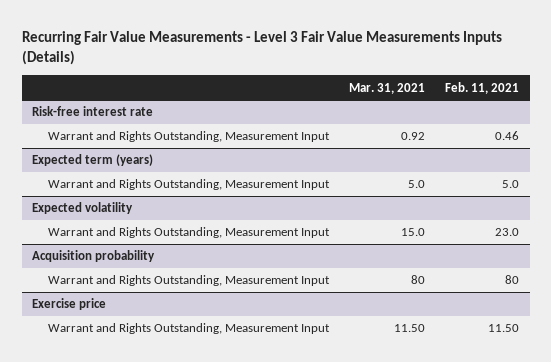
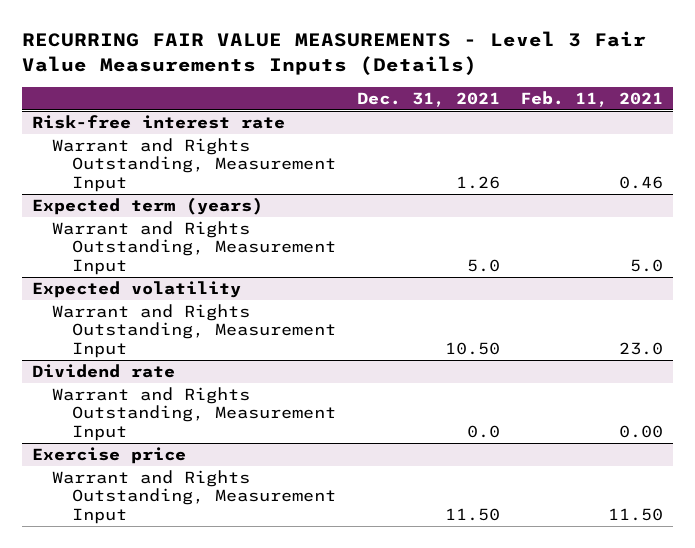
- Recurring Fair Value Measurements - Level 3 Fair Value Measurements Inputs (Details)
+ RECURRING FAIR VALUE MEASUREMENTS - Level 3 Fair Value Measurements Inputs (Details)
- | Mar. 31, 2021 | Feb. 11, 2021
+ | Dec. 31, 2021 | Feb. 11, 2021
- Acquisition probability
- Warrant and Rights Outstanding, Measurement Input | 80 | 80
+ Dividend rate
+ Warrant and Rights Outstanding, Measurement Input | 0.0 | 0.00

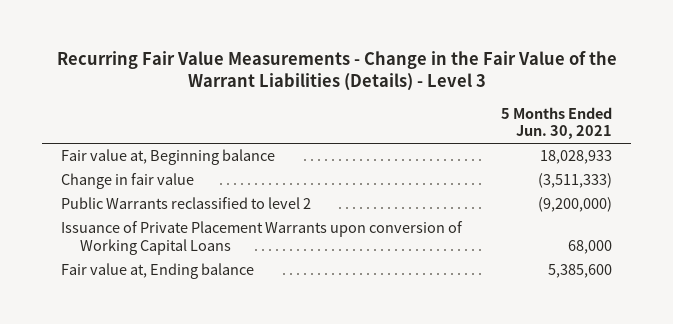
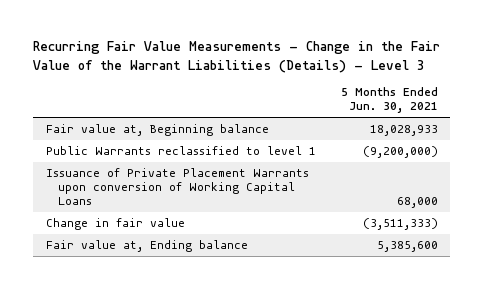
- Public Warrants reclassified to level 2 | (9,200,000)
+ Public Warrants reclassified to level 1 | (9,200,000)
moved down: Change in fair value | (3,511,333)

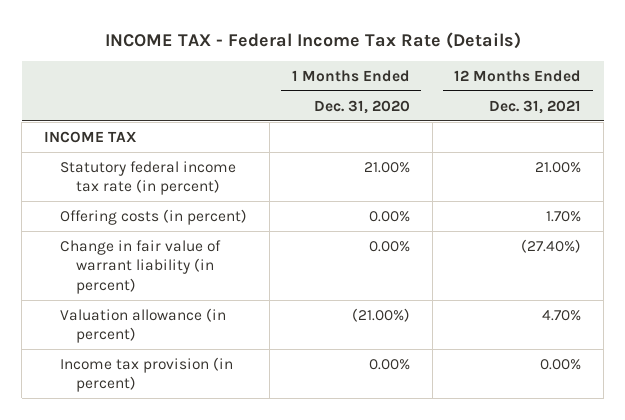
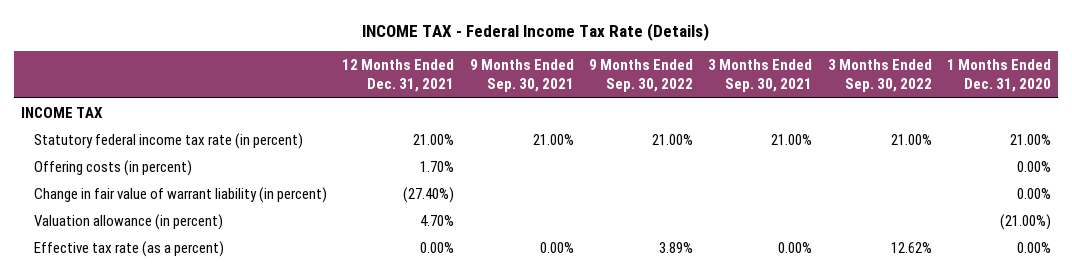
- | 1 Months Ended Dec. 31, 2020 | 12 Months Ended Dec. 31, 2021
+ | 12 Months Ended Dec. 31, 2021 | 9 Months Ended Sep. 30, 2021 | 9 Months Ended Sep. 30, 2022 | 3 Months Ended Sep. 30, 2021 | 3 Months Ended Sep. 30, 2022 | 1 Months Ended Dec. 31, 2020
- Income tax provision (in percent) | 0.00% | 0.00%
+ Effective tax rate (as a percent) | 0.00% | 0.00% | 3.89% | 0.00% | 12.62% | 0.00%

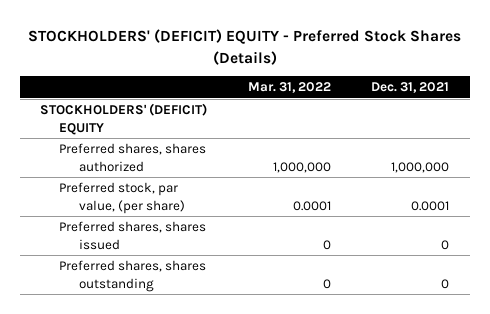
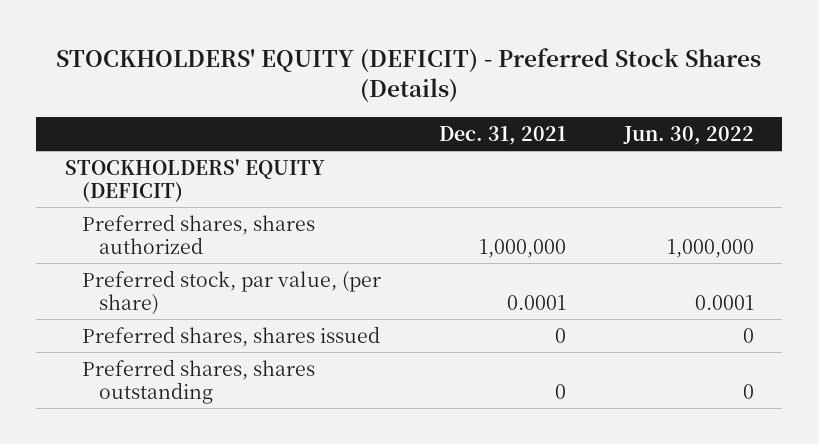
- STOCKHOLDERS' (DEFICIT) EQUITY - Preferred Stock Shares (Details)
+ STOCKHOLDERS' EQUITY (DEFICIT) - Preferred Stock Shares (Details)
- | Mar. 31, 2022 | Dec. 31, 2021
+ | Dec. 31, 2021 | Jun. 30, 2022
- STOCKHOLDERS' (DEFICIT) EQUITY
+ STOCKHOLDERS' EQUITY (DEFICIT)

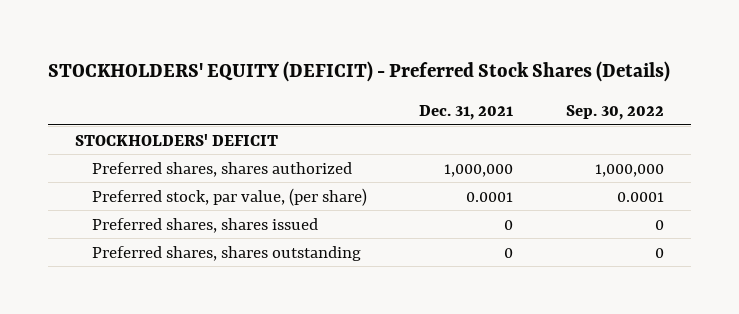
- | Dec. 31, 2021 | Jun. 30, 2022
+ | Dec. 31, 2021 | Sep. 30, 2022
- STOCKHOLDERS' EQUITY (DEFICIT)
+ STOCKHOLDERS' DEFICIT

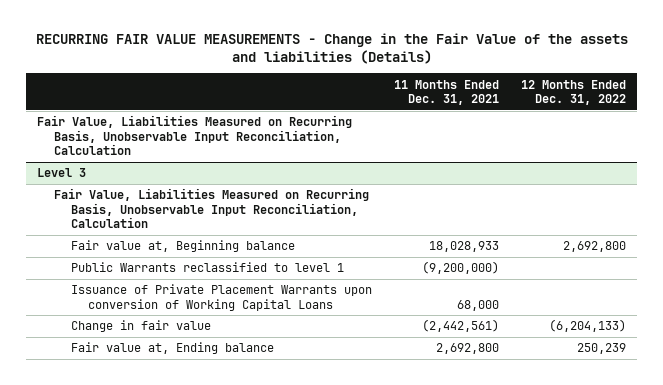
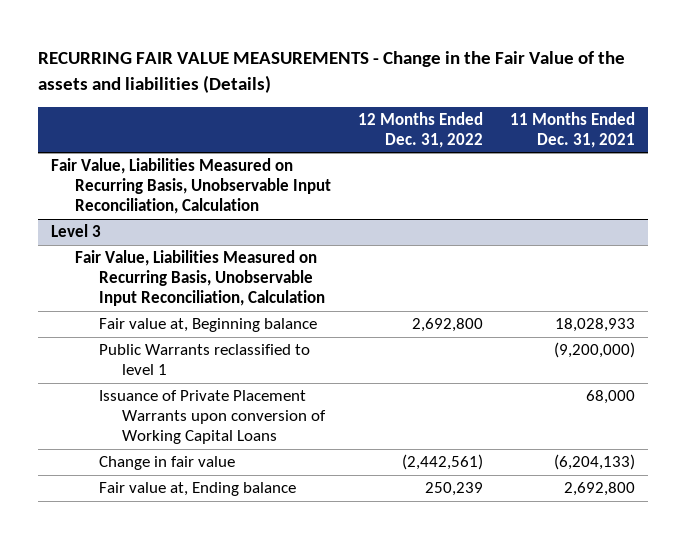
- | 11 Months Ended Dec. 31, 2021 | 12 Months Ended Dec. 31, 2022
+ | 12 Months Ended Dec. 31, 2022 | 11 Months Ended Dec. 31, 2021
@ Level 3
- Change in fair value | (2,442,561) | (6,204,133)
+ Change in fair value | (2,442,561) | (6,204,133)

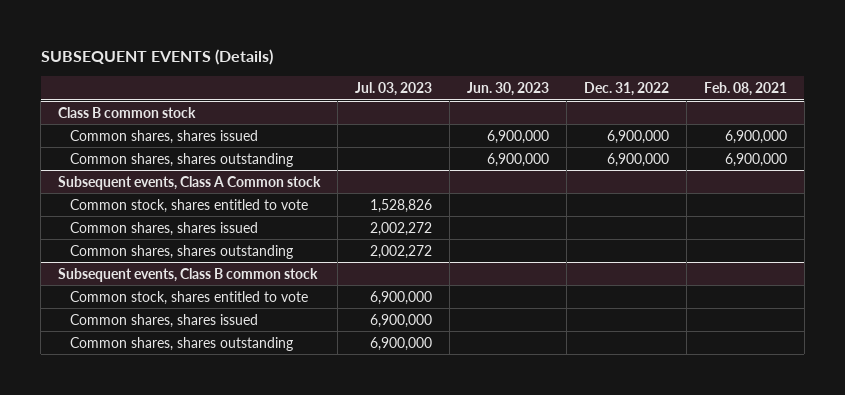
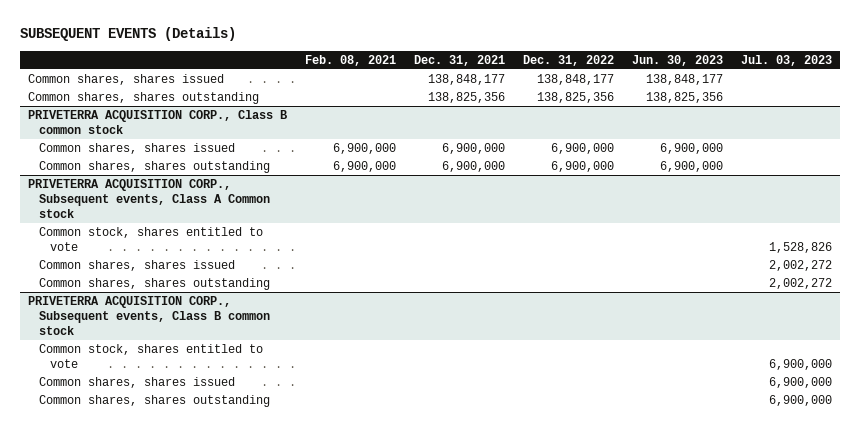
- | Jul. 03, 2023 | Jun. 30, 2023 | Dec. 31, 2022 | Feb. 08, 2021
+ | Feb. 08, 2021 | Dec. 31, 2021 | Dec. 31, 2022 | Jun. 30, 2023 | Jul. 03, 2023
- Class B common stock
+ Common shares, shares issued | | 138,848,177 | 138,848,177 | 138,848,177 |
+ Common shares, shares outstanding | | 138,825,356 | 138,825,356 | 138,825,356 |
+ PRIVETERRA ACQUISITION CORP., Class B common stock
- Subsequent events, Class A Common stock
+ PRIVETERRA ACQUISITION CORP., Subsequent events, Class A Common stock
- Subsequent events, Class B common stock
+ PRIVETERRA ACQUISITION CORP., Subsequent events, Class B common stock

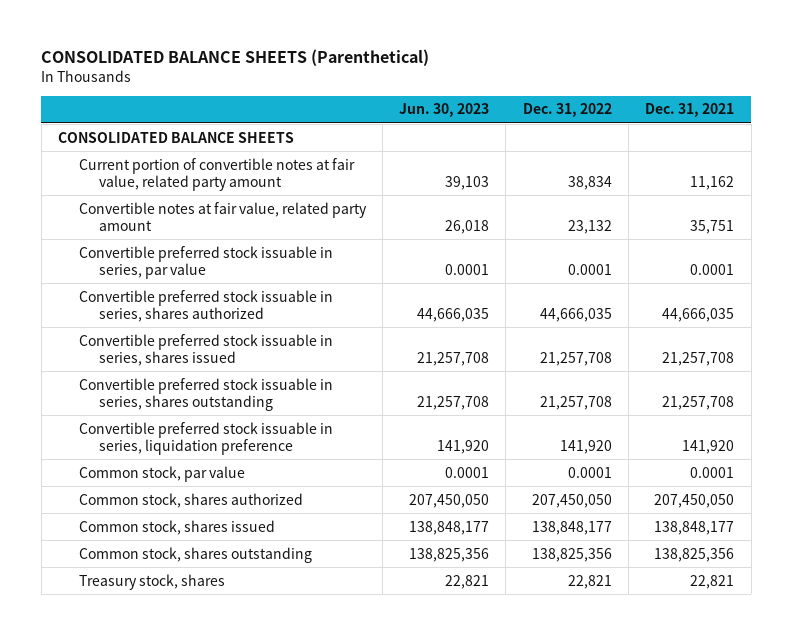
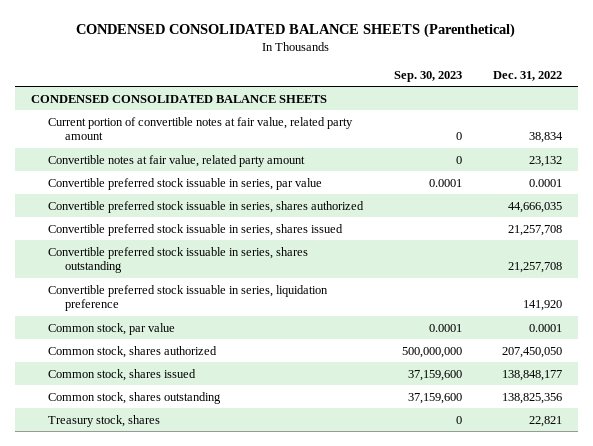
- CONSOLIDATED BALANCE SHEETS (Parenthetical)
+ CONDENSED CONSOLIDATED BALANCE SHEETS (Parenthetical)
- | Jun. 30, 2023 | Dec. 31, 2022 | Dec. 31, 2021
+ | Sep. 30, 2023 | Dec. 31, 2022
- CONSOLIDATED BALANCE SHEETS
+ CONDENSED CONSOLIDATED BALANCE SHEETS

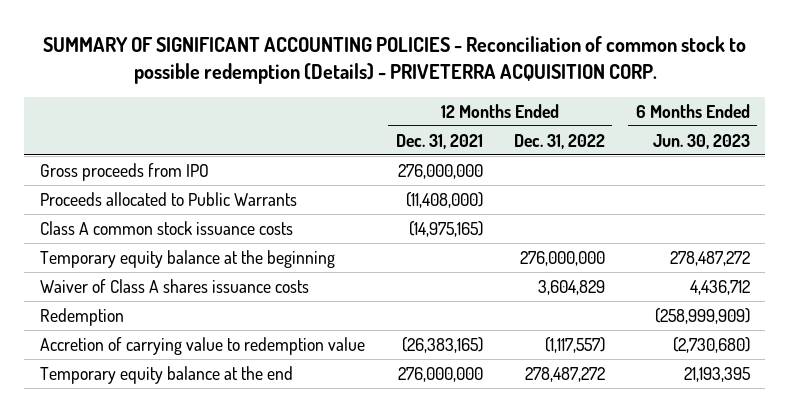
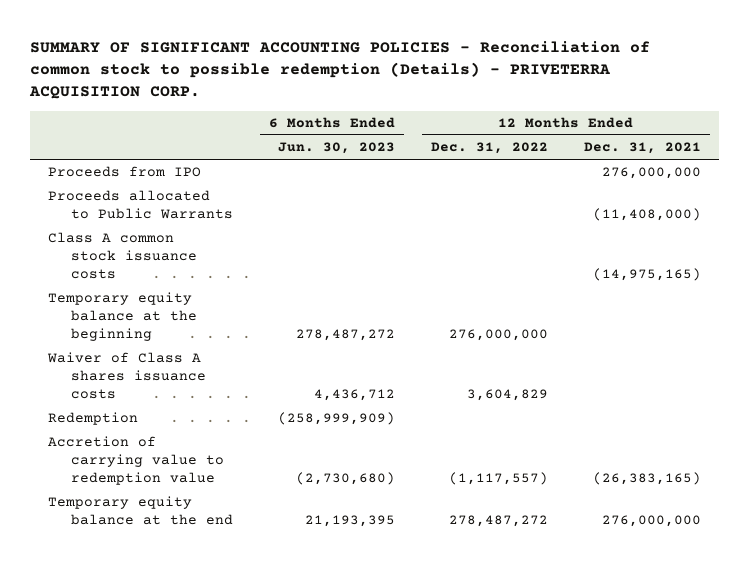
- | 12 Months Ended Dec. 31, 2021 | 12 Months Ended Dec. 31, 2022 | 6 Months Ended Jun. 30, 2023
+ | 6 Months Ended Jun. 30, 2023 | 12 Months Ended Dec. 31, 2022 | 12 Months Ended Dec. 31, 2021
- Gross proceeds from IPO | 276,000,000 | |
+ Proceeds from IPO | | | 276,000,000

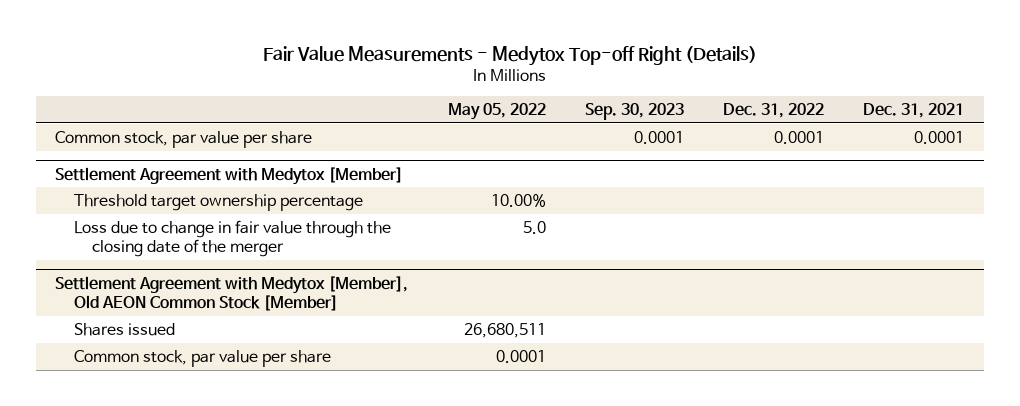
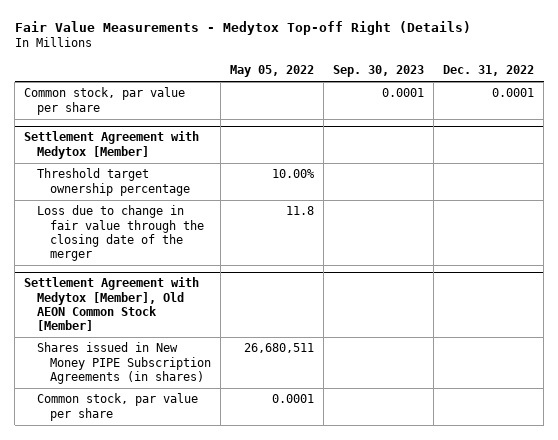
- | May 05, 2022 | Sep. 30, 2023 | Dec. 31, 2022 | Dec. 31, 2021
+ | May 05, 2022 | Sep. 30, 2023 | Dec. 31, 2022
@ Settlement Agreement with Medytox [Member]
- Loss due to change in fair value through the closing date of the merger | 5.0 | | |
+ Loss due to change in fair value through the closing date of the merger | 11.8 | |
@ Settlement Agreement with Medytox [Member], Old AEON Common Stock [Member]
- Shares issued | 26,680,511 | | |
+ Shares issued in New Money PIPE Subscription Agreements (in shares) | 26,680,511 | |

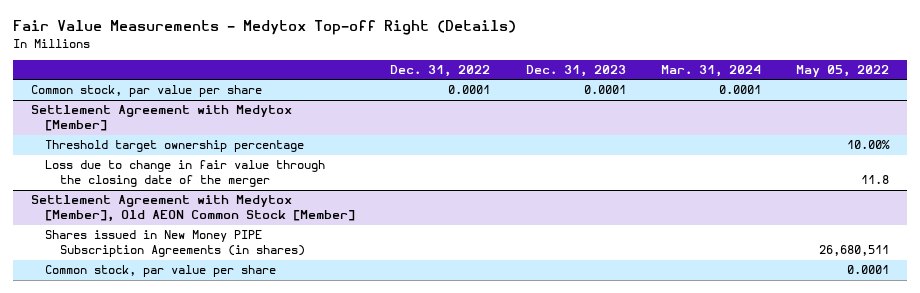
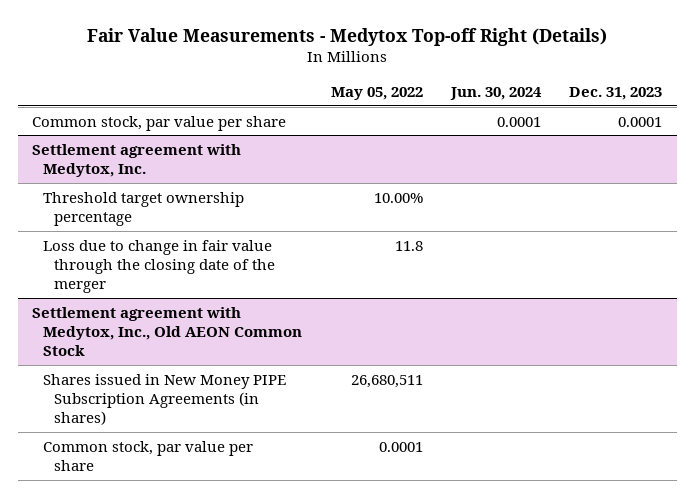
- | Dec. 31, 2022 | Dec. 31, 2023 | Mar. 31, 2024 | May 05, 2022
+ | May 05, 2022 | Jun. 30, 2024 | Dec. 31, 2023
- Settlement Agreement with Medytox [Member]
+ Settlement agreement with Medytox, Inc.
- Settlement Agreement with Medytox [Member], Old AEON Common Stock [Member]
+ Settlement agreement with Medytox, Inc., Old AEON Common Stock

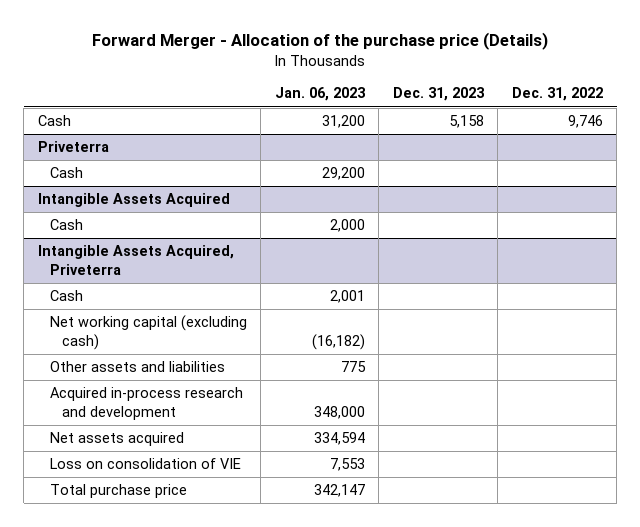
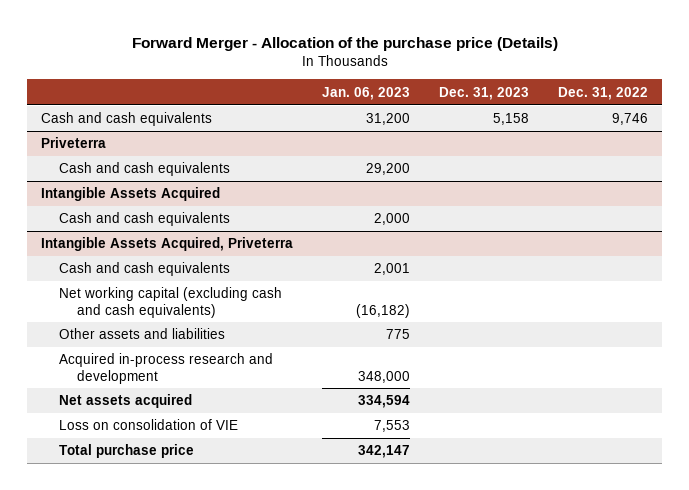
- Cash | 31,200 | 5,158 | 9,746
+ Cash and cash equivalents | 31,200 | 5,158 | 9,746
@ Priveterra
- Cash | 29,200 | |
+ Cash and cash equivalents | 29,200 | |
@ Intangible Assets Acquired
- Cash | 2,000 | |
+ Cash and cash equivalents | 2,000 | |
@ Intangible Assets Acquired, Priveterra
- Cash | 2,001 | |
- Net working capital (excluding cash) | (16,182) | |
+ Cash and cash equivalents | 2,001 | |
+ Net working capital (excluding cash and cash equivalents) | (16,182) | |

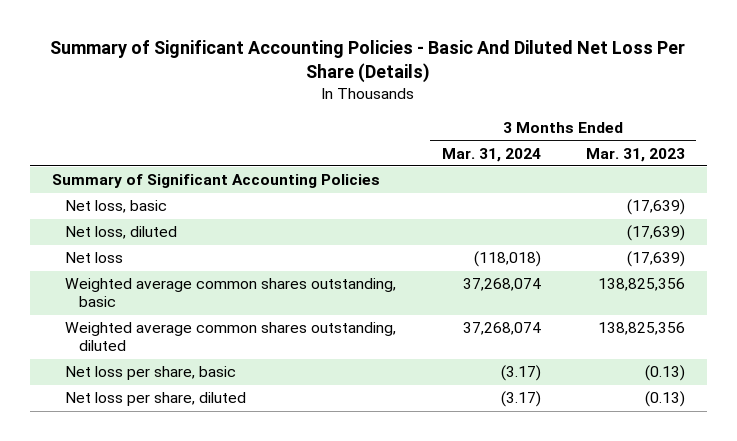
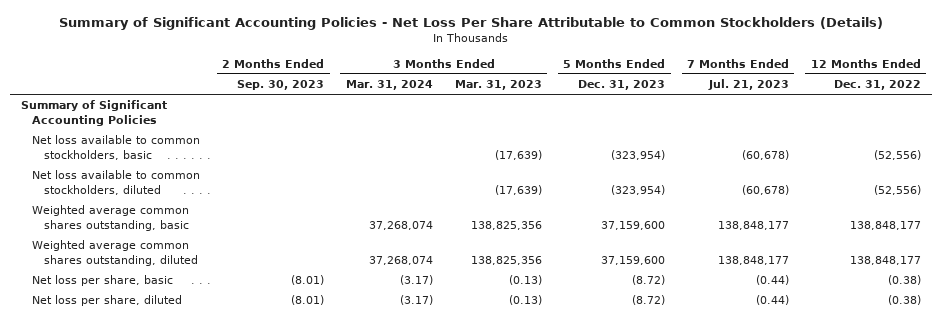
- Summary of Significant Accounting Policies - Basic And Diluted Net Loss Per Share (Details)
+ Summary of Significant Accounting Policies - Net Loss Per Share Attributable to Common Stockholders (Details)
- | 3 Months Ended Mar. 31, 2024 | 3 Months Ended Mar. 31, 2023
+ | 2 Months Ended Sep. 30, 2023 | 3 Months Ended Mar. 31, 2024 | 3 Months Ended Mar. 31, 2023 | 5 Months Ended Dec. 31, 2023 | 7 Months Ended Jul. 21, 2023 | 12 Months Ended Dec. 31, 2022
- Net loss, basic | | (17,639)
- Net loss, diluted | | (17,639)
- Net loss | (118,018) | (17,639)
+ Net loss available to common stockholders, basic | | | (17,639) | (323,954) | (60,678) | (52,556)
+ Net loss available to common stockholders, diluted | | | (17,639) | (323,954) | (60,678) | (52,556)

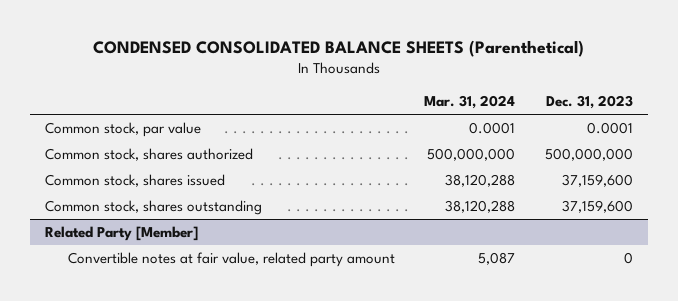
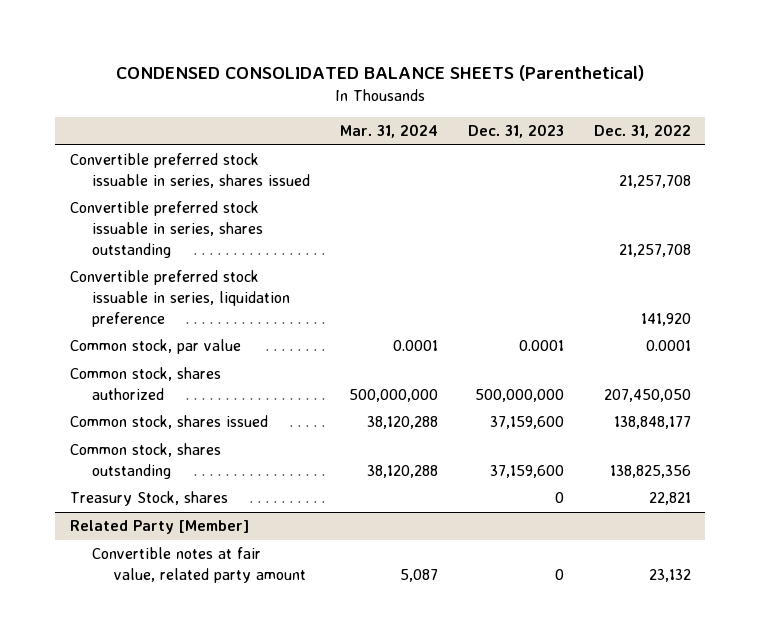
- | Mar. 31, 2024 | Dec. 31, 2023
+ | Mar. 31, 2024 | Dec. 31, 2023 | Dec. 31, 2022
+ Convertible preferred stock issuable in series, shares issued | | | 21,257,708
+ Convertible preferred stock issuable in series, shares outstanding | | | 21,257,708
+ Convertible preferred stock issuable in series, liquidation preference | | | 141,920
+ Treasury Stock, shares | | 0 | 22,821

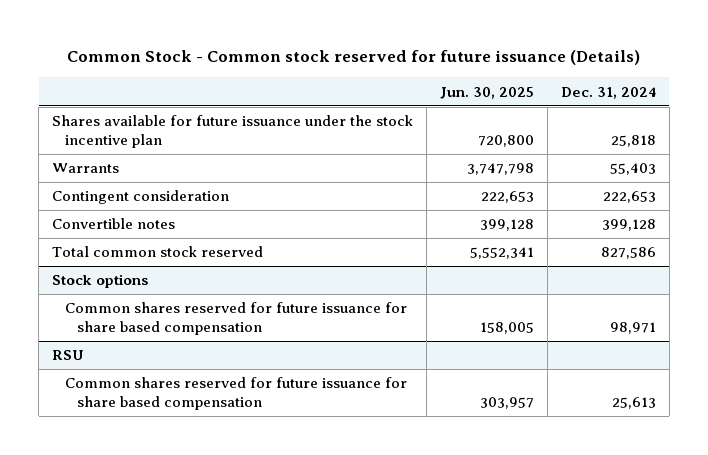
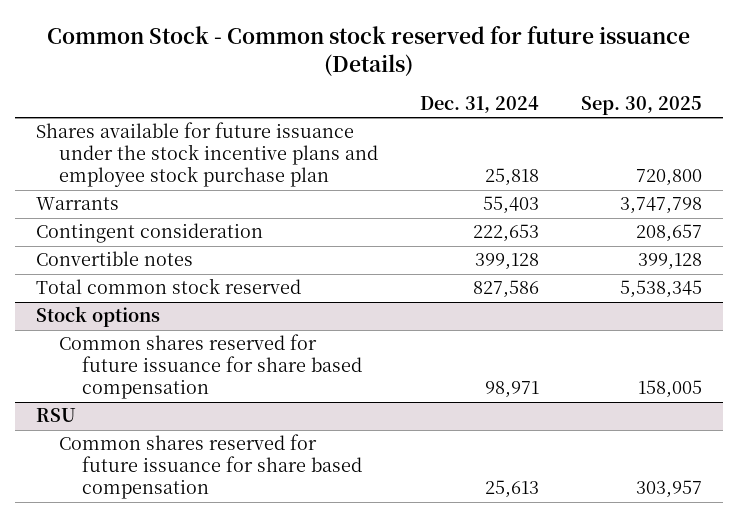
- | Jun. 30, 2025 | Dec. 31, 2024
+ | Dec. 31, 2024 | Sep. 30, 2025
- Shares available for future issuance under the stock incentive plan | 720,800 | 25,818
+ Shares available for future issuance under the stock incentive plans and employee stock purchase plan | 25,818 | 720,800

